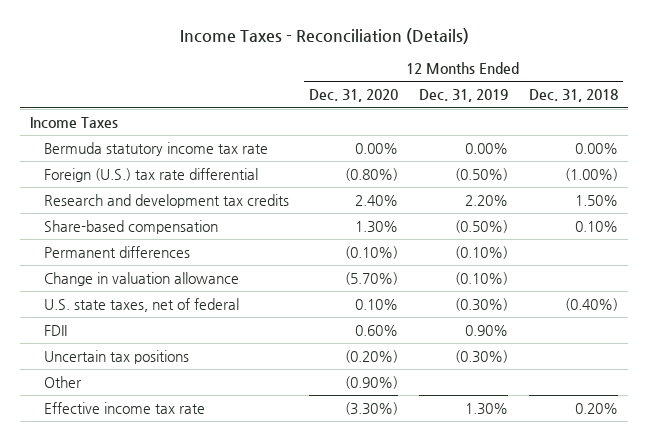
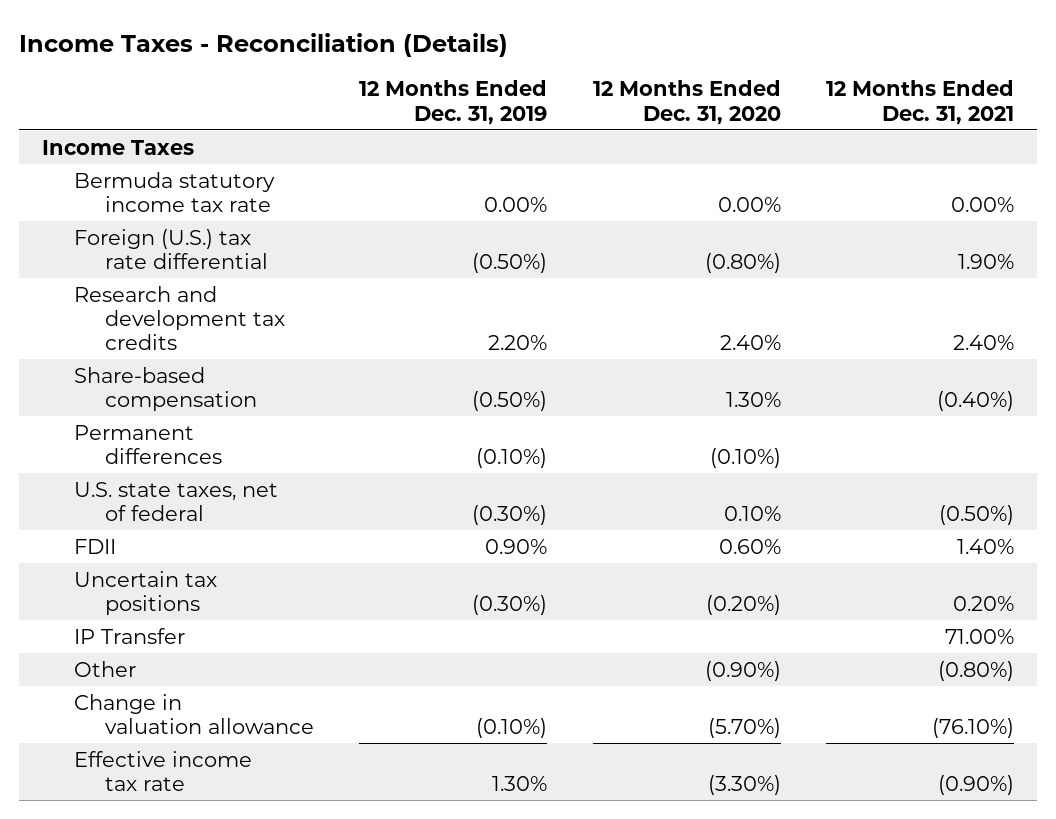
- | 12 Months Ended Dec. 31, 2020 | 12 Months Ended Dec. 31, 2019 | 12 Months Ended Dec. 31, 2018
+ | 12 Months Ended Dec. 31, 2019 | 12 Months Ended Dec. 31, 2020 | 12 Months Ended Dec. 31, 2021
+ IP Transfer | | | 71.00%
moved down: Change in valuation allowance | (0.10%) | (5.70%) | (76.10%)

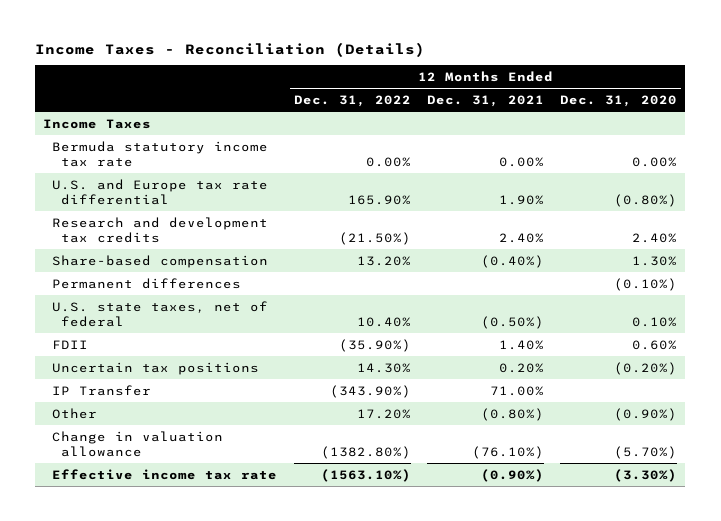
- | 12 Months Ended Dec. 31, 2019 | 12 Months Ended Dec. 31, 2020 | 12 Months Ended Dec. 31, 2021
+ | 12 Months Ended Dec. 31, 2022 | 12 Months Ended Dec. 31, 2021 | 12 Months Ended Dec. 31, 2020
- Foreign (U.S.) tax rate differential | (0.50%) | (0.80%) | 1.90%
+ U.S. and Europe tax rate differential | 165.90% | 1.90% | (0.80%)

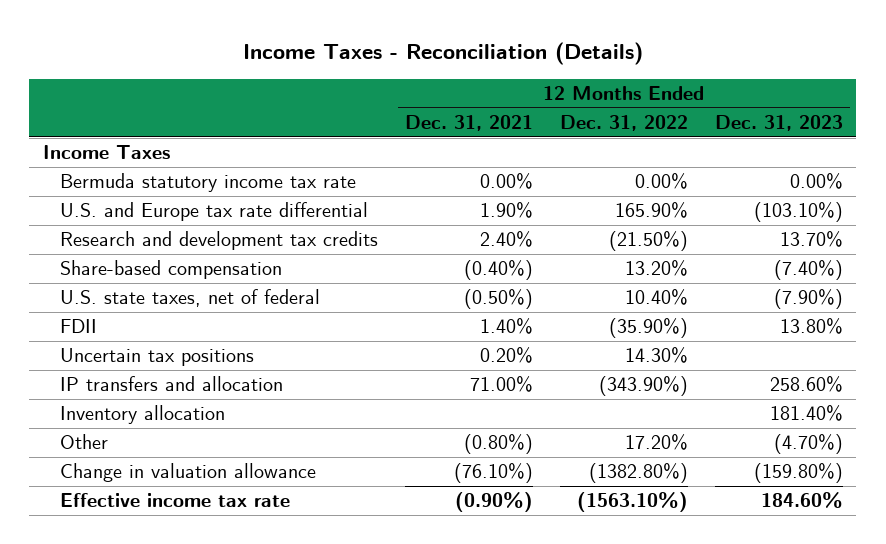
- | 12 Months Ended Dec. 31, 2022 | 12 Months Ended Dec. 31, 2021 | 12 Months Ended Dec. 31, 2020
+ | 12 Months Ended Dec. 31, 2021 | 12 Months Ended Dec. 31, 2022 | 12 Months Ended Dec. 31, 2023
- Permanent differences | | | (0.10%)
- IP Transfer | (343.90%) | 71.00% |
+ IP transfers and allocation | 71.00% | (343.90%) | 258.60%
+ Inventory allocation | | | 181.40%

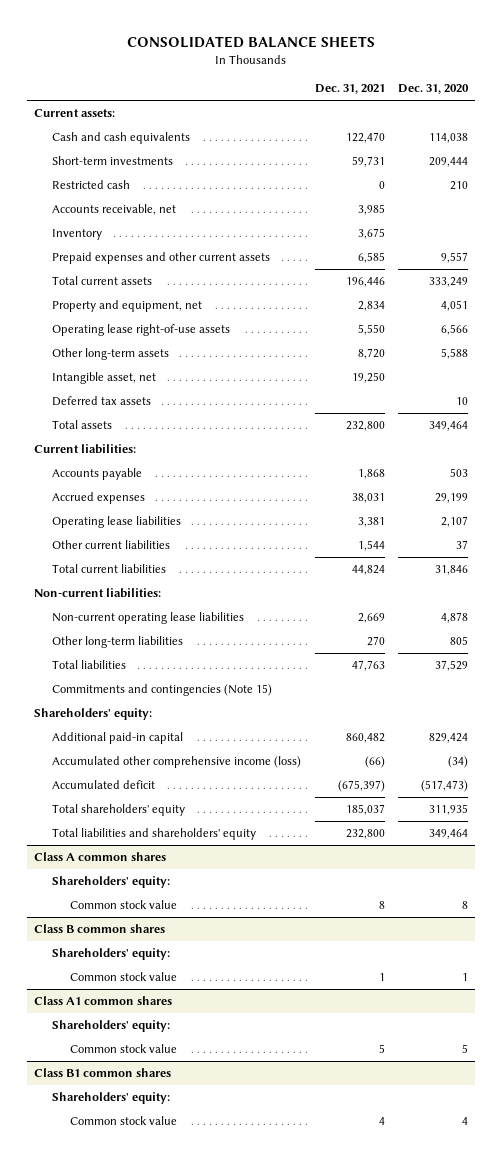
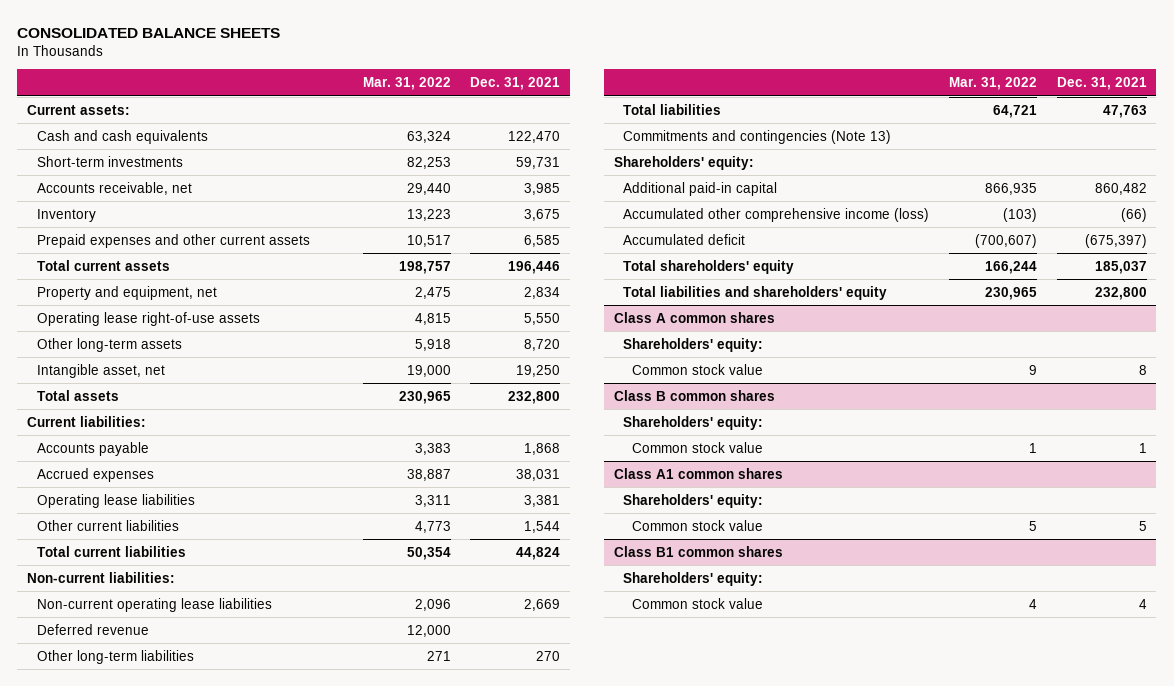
- | Dec. 31, 2021 | Dec. 31, 2020
+ | Mar. 31, 2022 | Dec. 31, 2021
- Restricted cash | 0 | 210
- Deferred tax assets | | 10
+ Deferred revenue | 12,000 |
- Commitments and contingencies (Note 15)
+ Commitments and contingencies (Note 13)

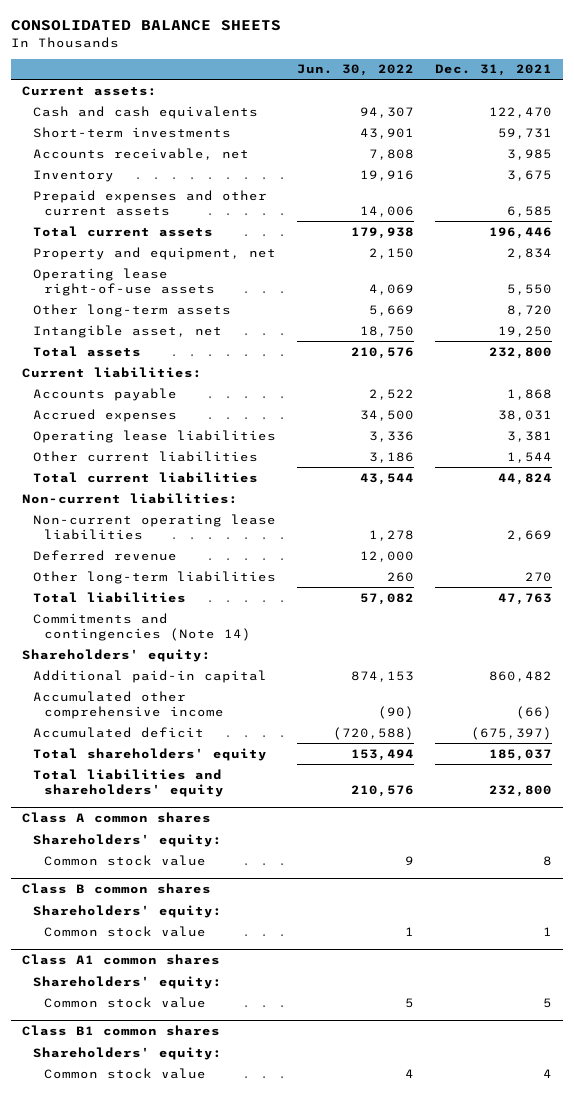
- | Mar. 31, 2022 | Dec. 31, 2021
+ | Jun. 30, 2022 | Dec. 31, 2021
- Commitments and contingencies (Note 13)
+ Commitments and contingencies (Note 14)
- Accumulated other comprehensive income (loss) | (103) | (66)
+ Accumulated other comprehensive income | (90) | (66)

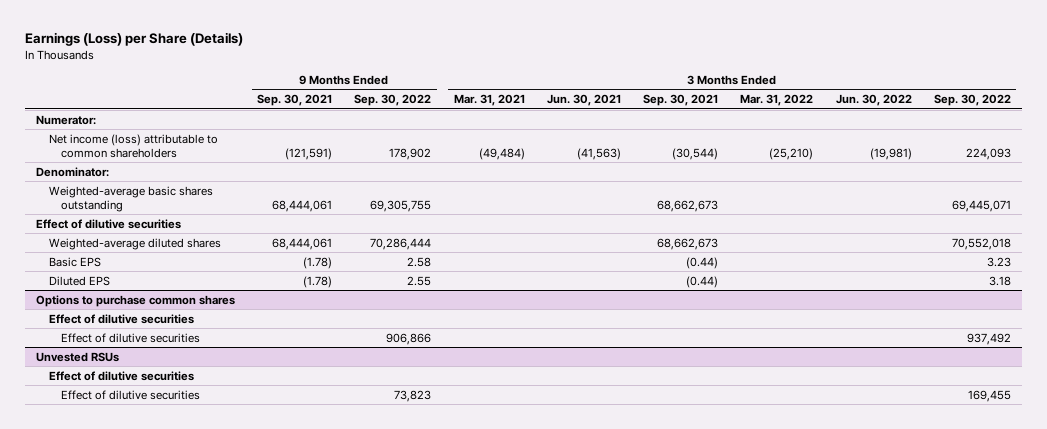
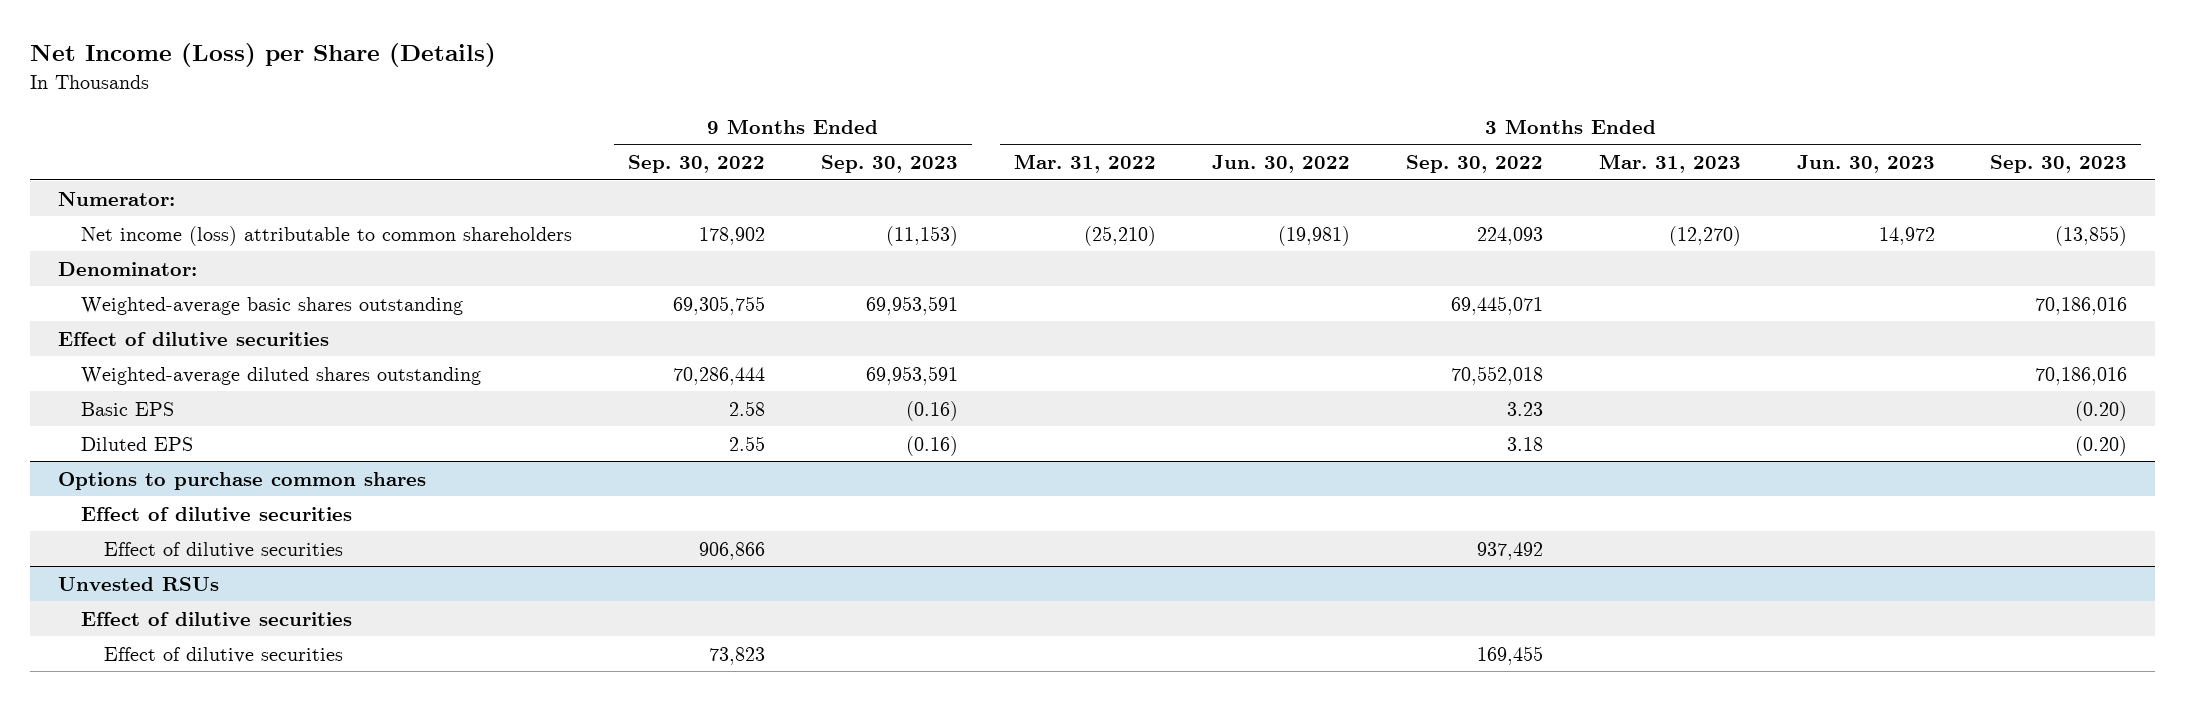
- Earnings (Loss) per Share (Details)
+ Net Income (Loss) per Share (Details)
- | 9 Months Ended Sep. 30, 2021 | 9 Months Ended Sep. 30, 2022 | 3 Months Ended Mar. 31, 2021 | 3 Months Ended Jun. 30, 2021 | 3 Months Ended Sep. 30, 2021 | 3 Months Ended Mar. 31, 2022 | 3 Months Ended Jun. 30, 2022 | 3 Months Ended Sep. 30, 2022
+ | 9 Months Ended Sep. 30, 2022 | 9 Months Ended Sep. 30, 2023 | 3 Months Ended Mar. 31, 2022 | 3 Months Ended Jun. 30, 2022 | 3 Months Ended Sep. 30, 2022 | 3 Months Ended Mar. 31, 2023 | 3 Months Ended Jun. 30, 2023 | 3 Months Ended Sep. 30, 2023
- Weighted-average diluted shares | 68,444,061 | 70,286,444 | | | 68,662,673 | | | 70,552,018
+ Weighted-average diluted shares outstanding | 70,286,444 | 69,953,591 | | | 70,552,018 | | | 70,186,016

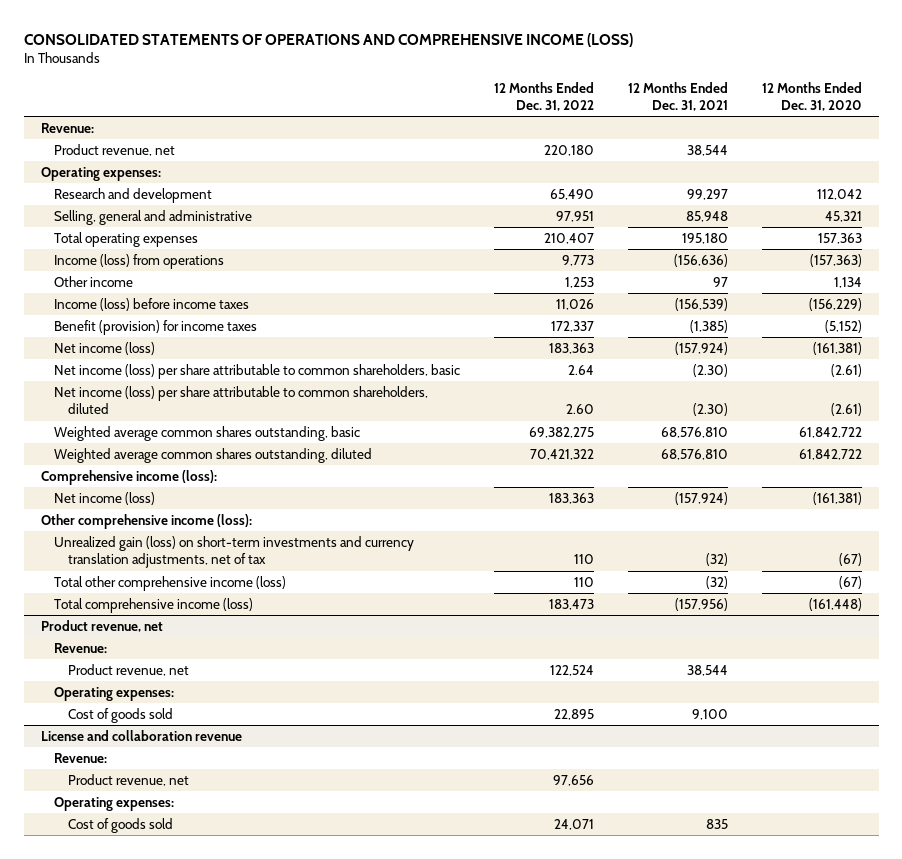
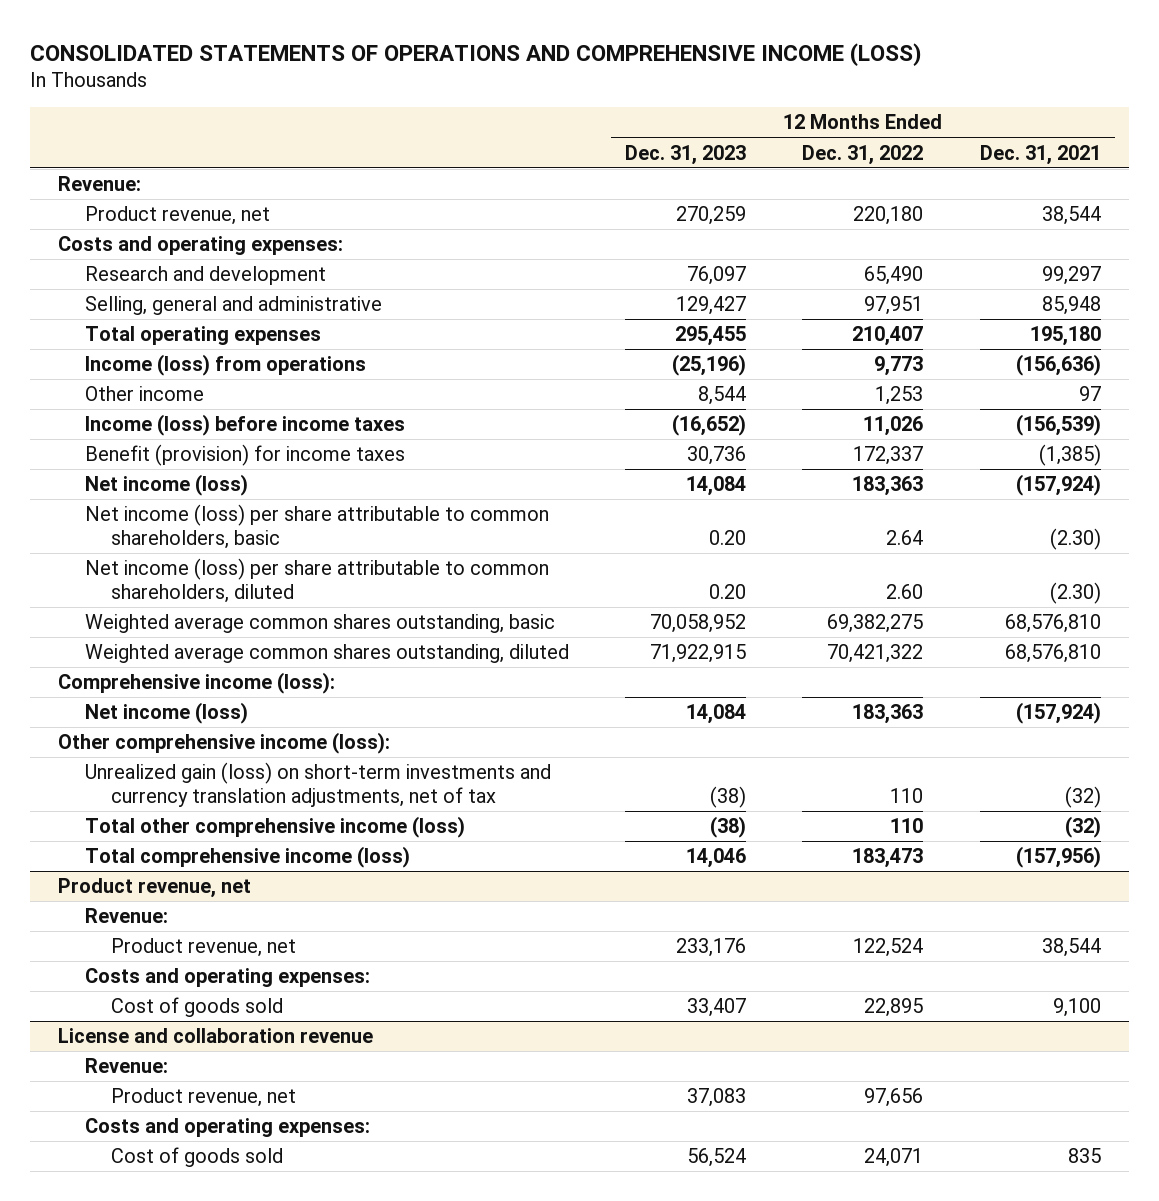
- | 12 Months Ended Dec. 31, 2022 | 12 Months Ended Dec. 31, 2021 | 12 Months Ended Dec. 31, 2020
+ | 12 Months Ended Dec. 31, 2023 | 12 Months Ended Dec. 31, 2022 | 12 Months Ended Dec. 31, 2021
- Operating expenses:
+ Costs and operating expenses:
@ Product revenue, net
- Operating expenses:
+ Costs and operating expenses:
@ License and collaboration revenue
- Operating expenses:
+ Costs and operating expenses:

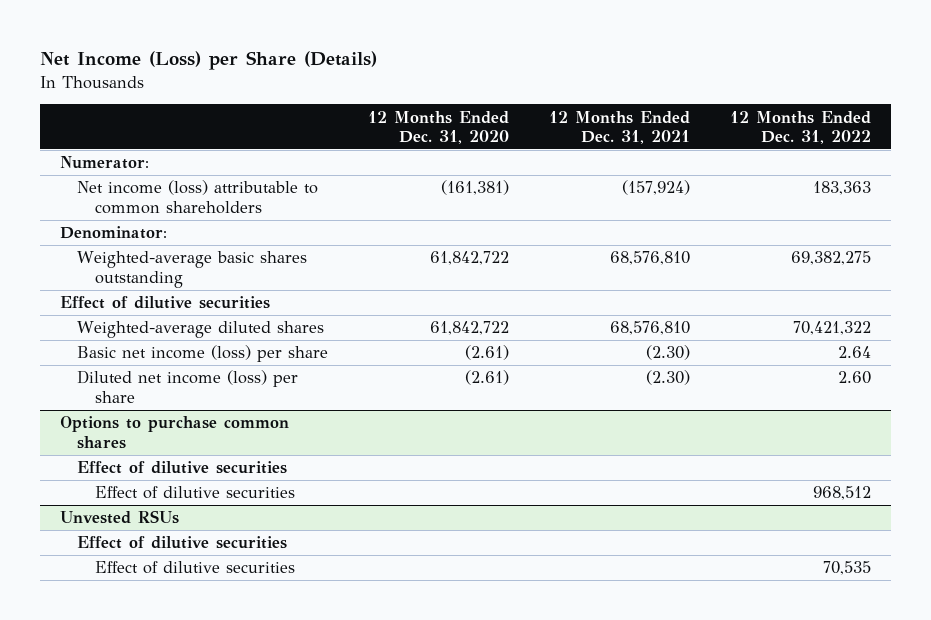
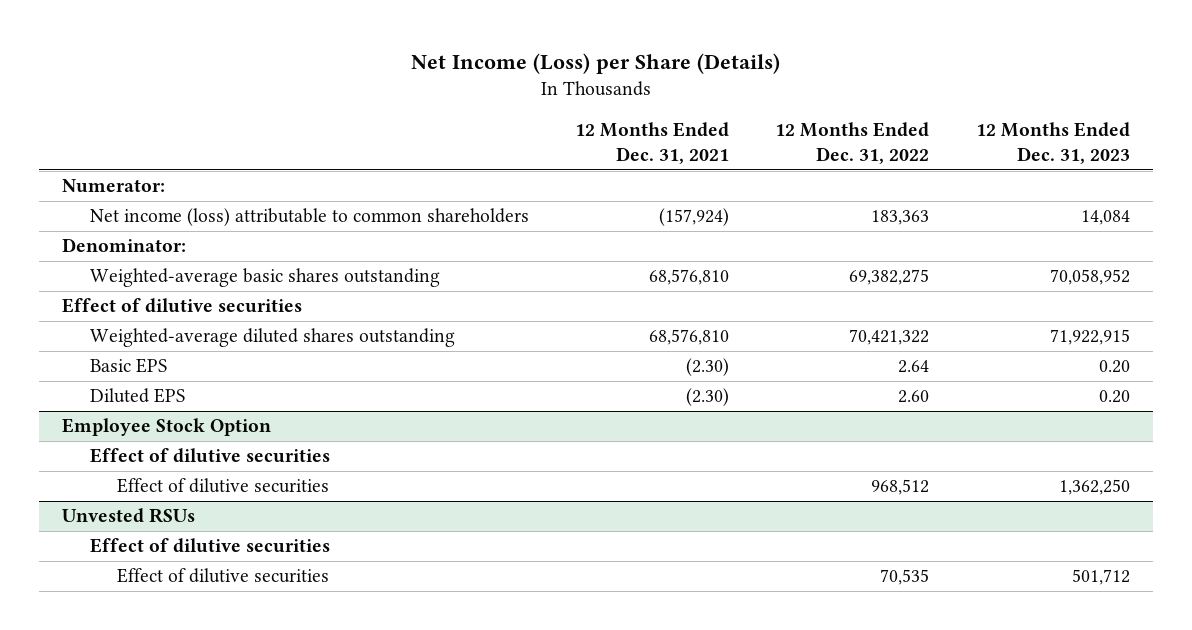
- | 12 Months Ended Dec. 31, 2020 | 12 Months Ended Dec. 31, 2021 | 12 Months Ended Dec. 31, 2022
+ | 12 Months Ended Dec. 31, 2021 | 12 Months Ended Dec. 31, 2022 | 12 Months Ended Dec. 31, 2023
- Weighted-average diluted shares | 61,842,722 | 68,576,810 | 70,421,322
- Basic net income (loss) per share | (2.61) | (2.30) | 2.64
- Diluted net income (loss) per share | (2.61) | (2.30) | 2.60
- Options to purchase common shares
+ Weighted-average diluted shares outstanding | 68,576,810 | 70,421,322 | 71,922,915
+ Basic EPS | (2.30) | 2.64 | 0.20
+ Diluted EPS | (2.30) | 2.60 | 0.20
+ Employee Stock Option

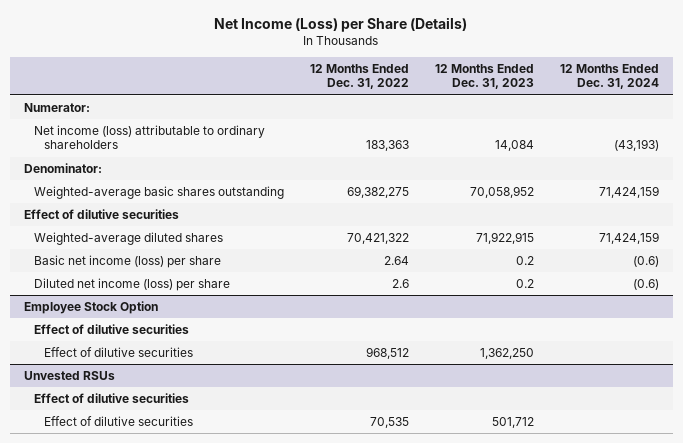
- | 12 Months Ended Dec. 31, 2021 | 12 Months Ended Dec. 31, 2022 | 12 Months Ended Dec. 31, 2023
+ | 12 Months Ended Dec. 31, 2022 | 12 Months Ended Dec. 31, 2023 | 12 Months Ended Dec. 31, 2024
- Net income (loss) attributable to common shareholders | (157,924) | 183,363 | 14,084
+ Net income (loss) attributable to ordinary shareholders | 183,363 | 14,084 | (43,193)
- Weighted-average diluted shares outstanding | 68,576,810 | 70,421,322 | 71,922,915
- Basic EPS | (2.30) | 2.64 | 0.20
- Diluted EPS | (2.30) | 2.60 | 0.20
+ Weighted-average diluted shares | 70,421,322 | 71,922,915 | 71,424,159
+ Basic net income (loss) per share | 2.64 | 0.2 | (0.6)
+ Diluted net income (loss) per share | 2.6 | 0.2 | (0.6)

